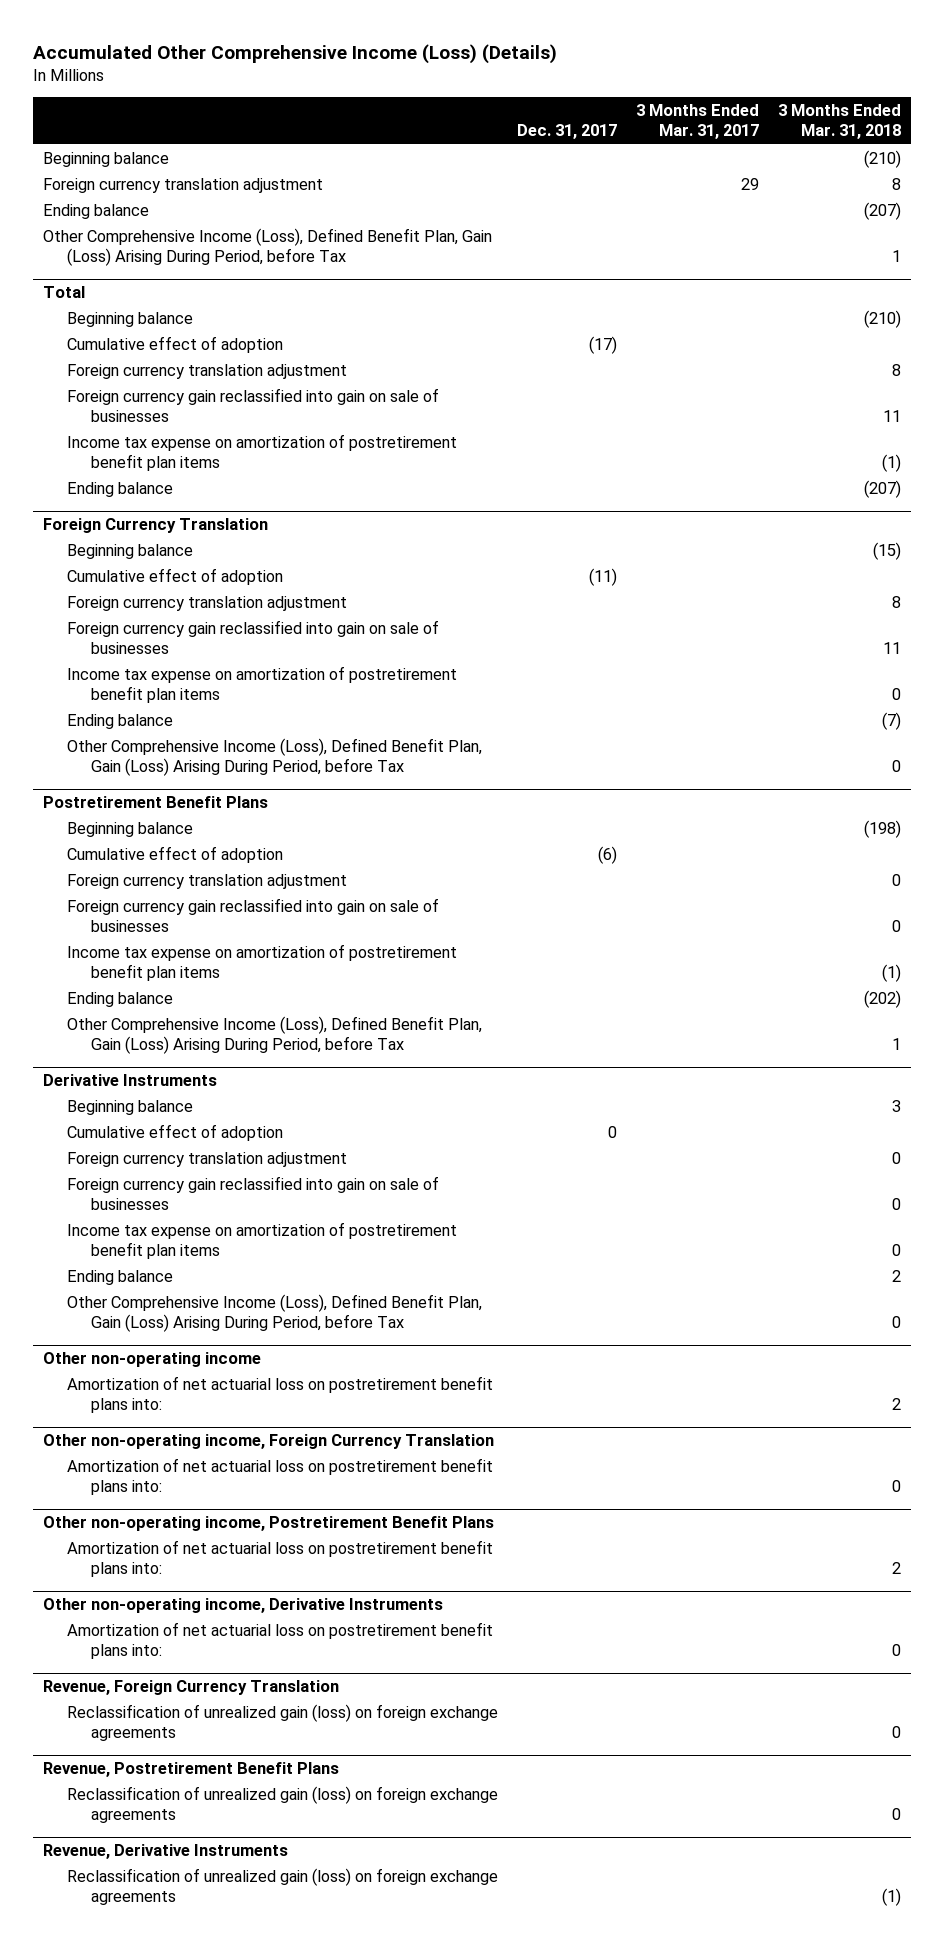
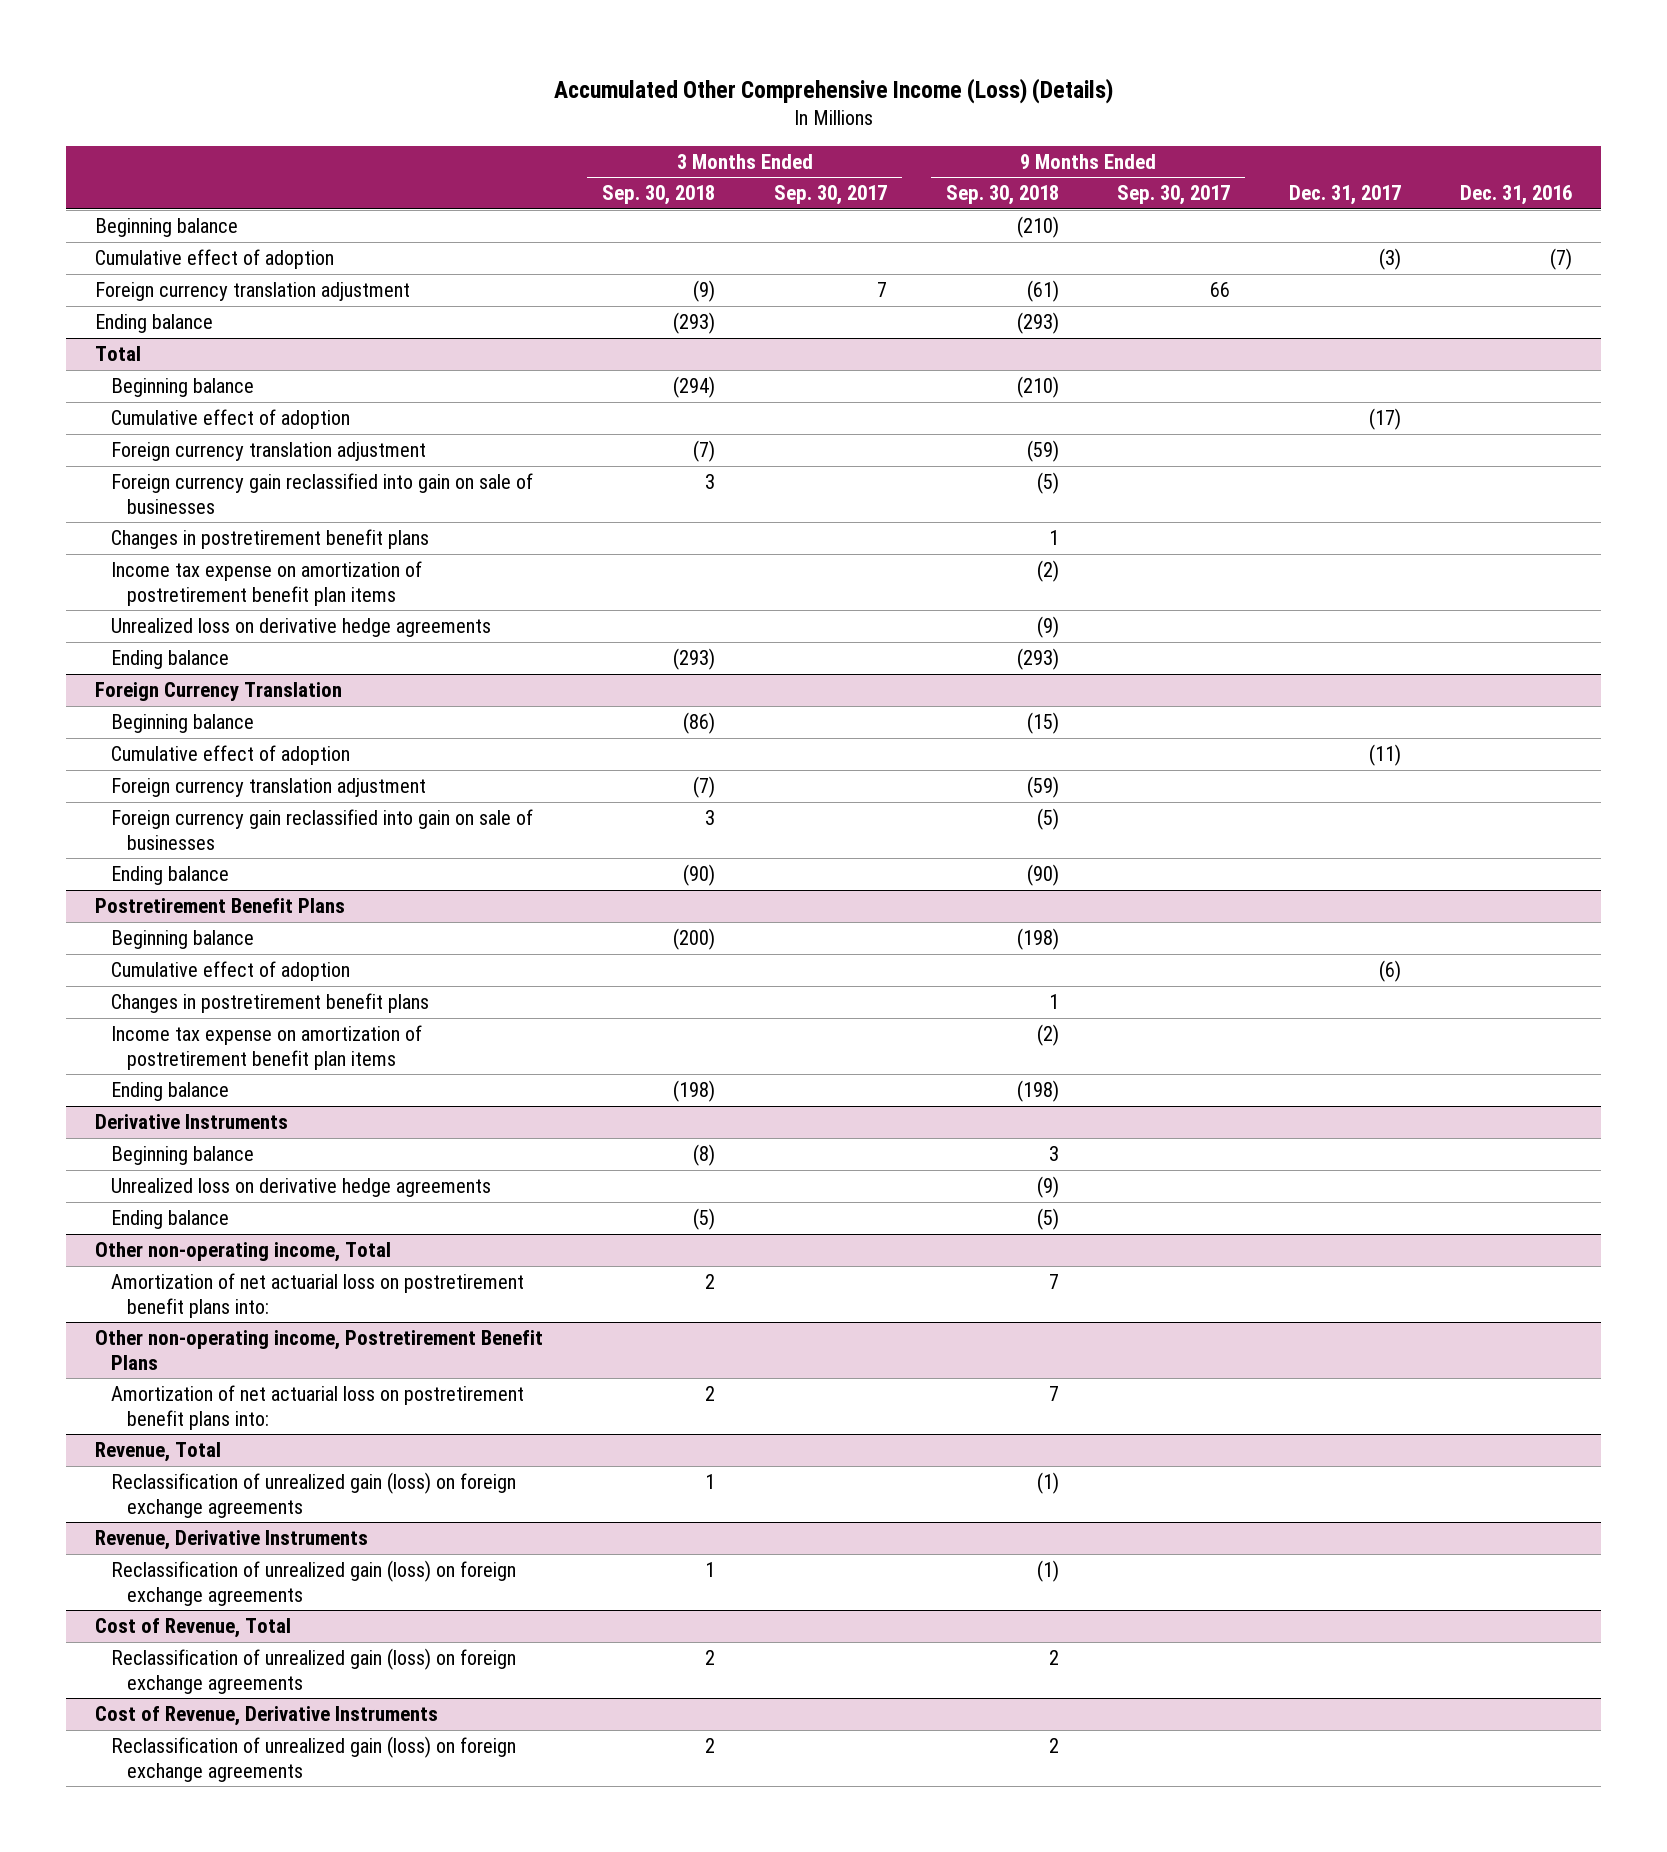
- | Dec. 31, 2017 | 3 Months Ended Mar. 31, 2017 | 3 Months Ended Mar. 31, 2018
+ | 3 Months Ended Sep. 30, 2018 | 3 Months Ended Sep. 30, 2017 | 9 Months Ended Sep. 30, 2018 | 9 Months Ended Sep. 30, 2017 | Dec. 31, 2017 | Dec. 31, 2016
+ Cumulative effect of adoption | | | | | (3) | (7)
- Other Comprehensive Income (Loss), Defined Benefit Plan, Gain (Loss) Arising During Period, before Tax | | | 1
@ Total
+ Changes in postretirement benefit plans | | | 1 | | |
+ Unrealized loss on derivative hedge agreements | | | (9) | | |
@ Foreign Currency Translation
- Income tax expense on amortization of postretirement benefit plan items | | | 0
- Other Comprehensive Income (Loss), Defined Benefit Plan, Gain (Loss) Arising During Period, before Tax | | | 0
@ Postretirement Benefit Plans
- Foreign currency translation adjustment | | | 0
- Foreign currency gain reclassified into gain on sale of businesses | | | 0
+ Changes in postretirement benefit plans | | | 1 | | |
- Other Comprehensive Income (Loss), Defined Benefit Plan, Gain (Loss) Arising During Period, before Tax | | | 1
@ Derivative Instruments
- Cumulative effect of adoption | 0 | |
- Foreign currency translation adjustment | | | 0
- Foreign currency gain reclassified into gain on sale of businesses | | | 0
- Income tax expense on amortization of postretirement benefit plan items | | | 0
+ Unrealized loss on derivative hedge agreements | | | (9) | | |
- Other Comprehensive Income (Loss), Defined Benefit Plan, Gain (Loss) Arising During Period, before Tax | | | 0
- Other non-operating income
+ Other non-operating income, Total
- Other non-operating income, Foreign Currency Translation
- Amortization of net actuarial loss on postretirement benefit plans into: | | | 0
- Other non-operating income, Derivative Instruments
- Amortization of net actuarial loss on postretirement benefit plans into: | | | 0
- Revenue, Foreign Currency Translation
- Reclassification of unrealized gain (loss) on foreign exchange agreements | | | 0
- Revenue, Postretirement Benefit Plans
- Reclassification of unrealized gain (loss) on foreign exchange agreements | | | 0
+ Revenue, Total
+ Reclassification of unrealized gain (loss) on foreign exchange agreements | 1 | | (1) | | |
+ Cost of Revenue, Total
+ Reclassification of unrealized gain (loss) on foreign exchange agreements | 2 | | 2 | | |
+ Cost of Revenue, Derivative Instruments
+ Reclassification of unrealized gain (loss) on foreign exchange agreements | 2 | | 2 | | |

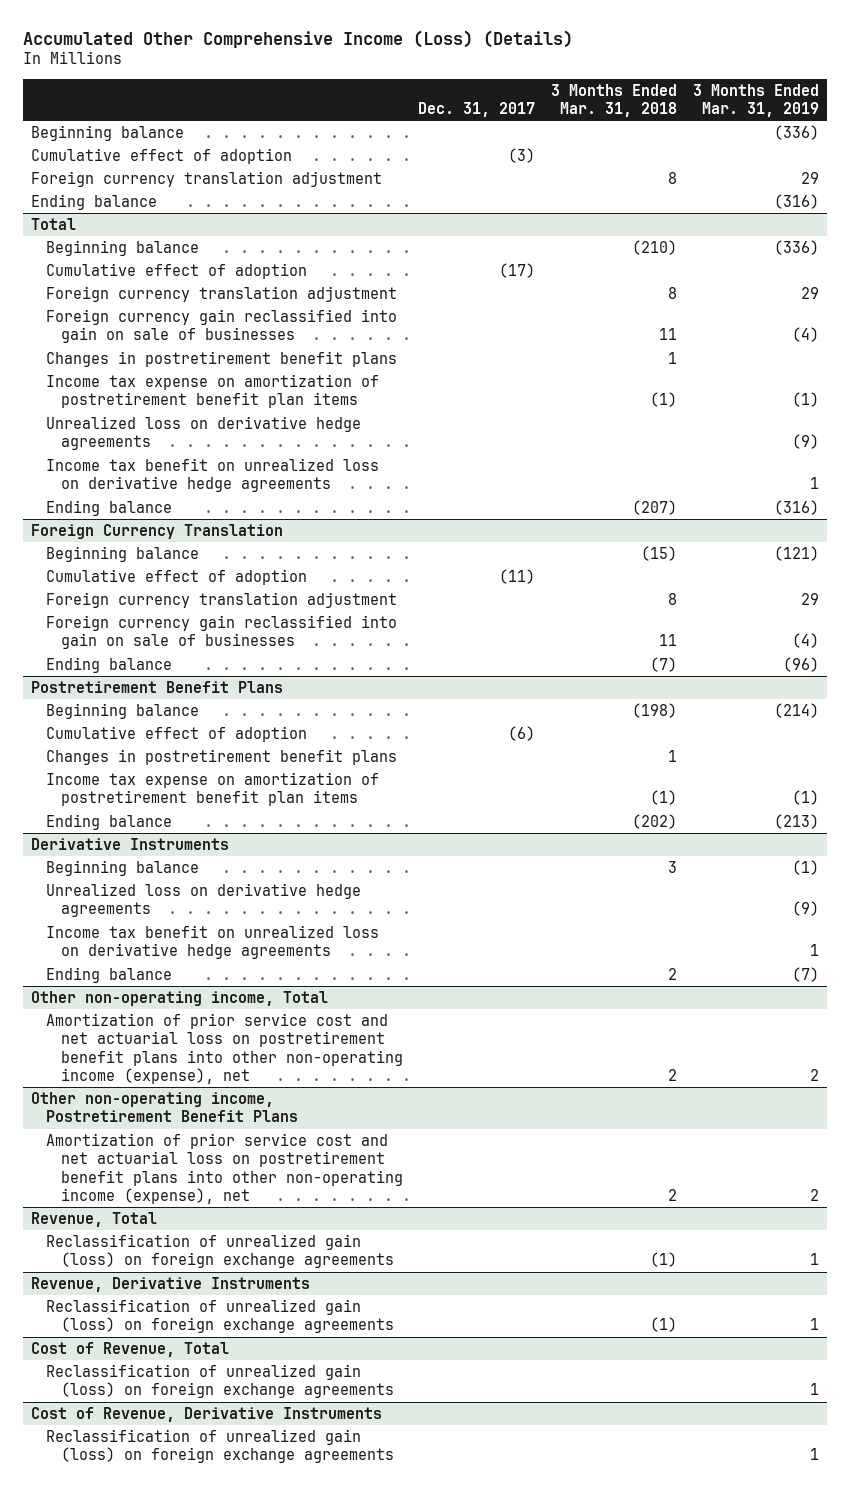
- | 3 Months Ended Sep. 30, 2018 | 3 Months Ended Sep. 30, 2017 | 9 Months Ended Sep. 30, 2018 | 9 Months Ended Sep. 30, 2017 | Dec. 31, 2017 | Dec. 31, 2016
+ | Dec. 31, 2017 | 3 Months Ended Mar. 31, 2018 | 3 Months Ended Mar. 31, 2019
@ Total
+ Income tax benefit on unrealized loss on derivative hedge agreements | | | 1
@ Derivative Instruments
+ Income tax benefit on unrealized loss on derivative hedge agreements | | | 1
@ Other non-operating income, Total
- Amortization of net actuarial loss on postretirement benefit plans into: | 2 | | 7 | | |
+ Amortization of prior service cost and net actuarial loss on postretirement benefit plans into other non-operating income (expense), net | | 2 | 2
@ Other non-operating income, Postretirement Benefit Plans
- Amortization of net actuarial loss on postretirement benefit plans into: | 2 | | 7 | | |
+ Amortization of prior service cost and net actuarial loss on postretirement benefit plans into other non-operating income (expense), net | | 2 | 2

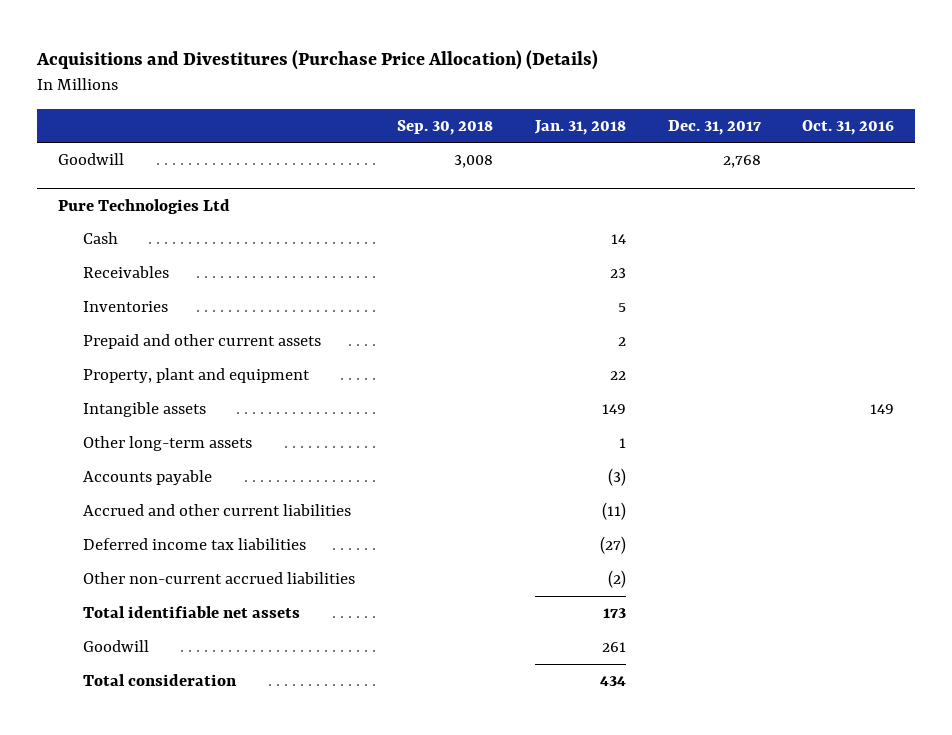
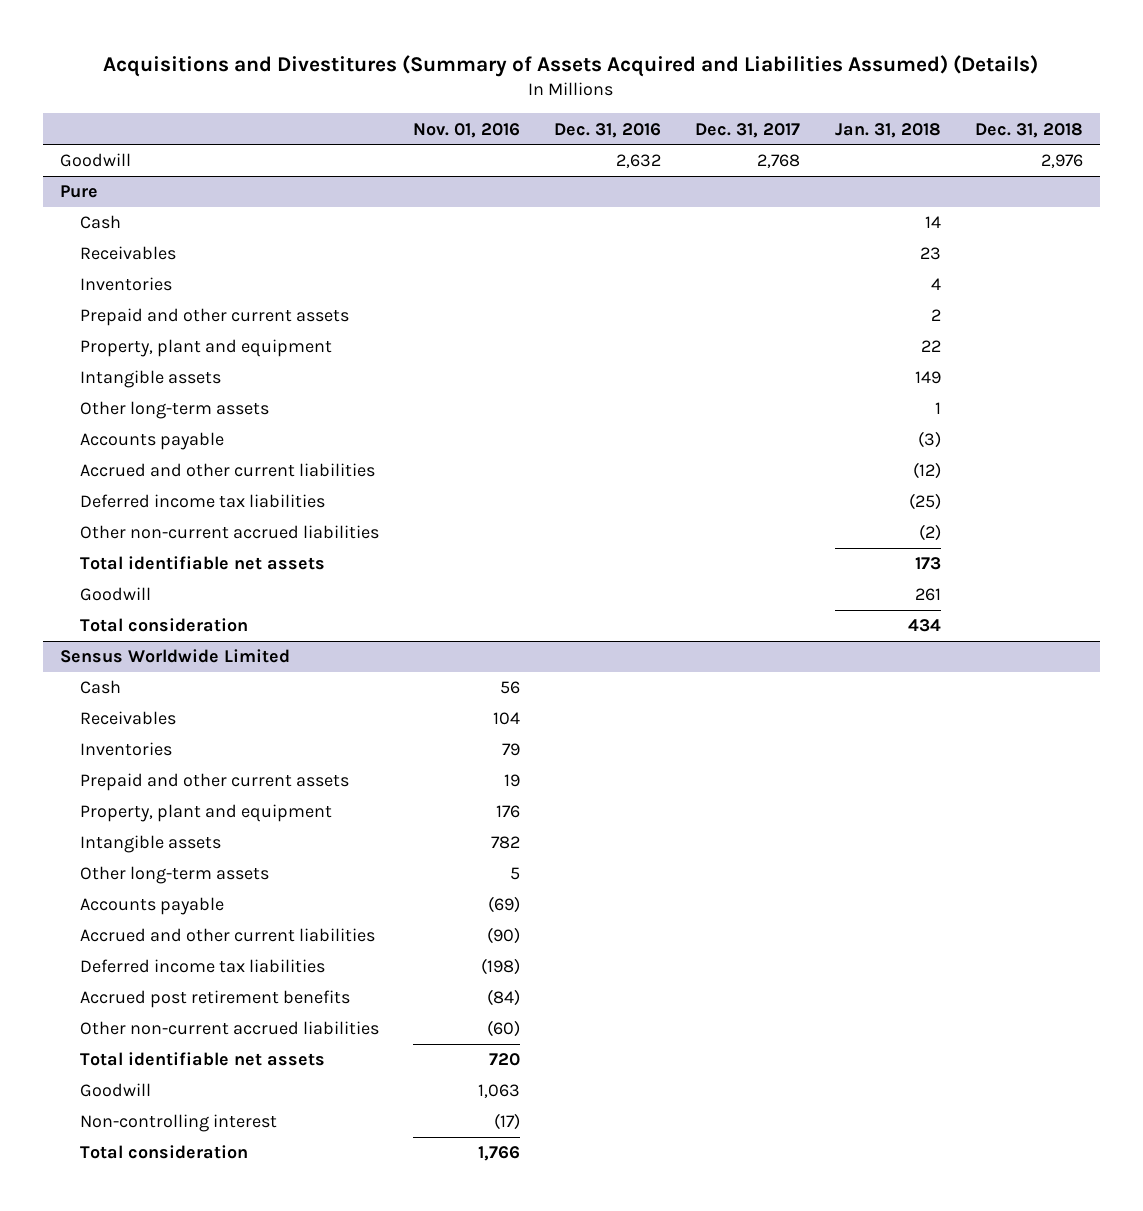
- Acquisitions and Divestitures (Purchase Price Allocation) (Details)
+ Acquisitions and Divestitures (Summary of Assets Acquired and Liabilities Assumed) (Details)
- | Sep. 30, 2018 | Jan. 31, 2018 | Dec. 31, 2017 | Oct. 31, 2016
+ | Nov. 01, 2016 | Dec. 31, 2016 | Dec. 31, 2017 | Jan. 31, 2018 | Dec. 31, 2018
- Pure Technologies Ltd
+ Pure
- Inventories | | 5 | |
+ Inventories | | | | 4 |
- Accrued and other current liabilities | | (11) | |
- Deferred income tax liabilities | | (27) | |
+ Accrued and other current liabilities | | | | (12) |
+ Deferred income tax liabilities | | | | (25) |
+ Sensus Worldwide Limited
+ Cash | 56 | | | |
+ Receivables | 104 | | | |
+ Inventories | 79 | | | |
+ Prepaid and other current assets | 19 | | | |
+ Property, plant and equipment | 176 | | | |
+ Intangible assets | 782 | | | |
+ Other long-term assets | 5 | | | |
+ Accounts payable | (69) | | | |
+ Accrued and other current liabilities | (90) | | | |
+ Deferred income tax liabilities | (198) | | | |
+ Accrued post retirement benefits | (84) | | | |
+ Other non-current accrued liabilities | (60) | | | |
+ Total identifiable net assets | 720 | | | |
+ Goodwill | 1,063 | | | |
+ Non-controlling interest | (17) | | | |
+ Total consideration | 1,766 | | | |

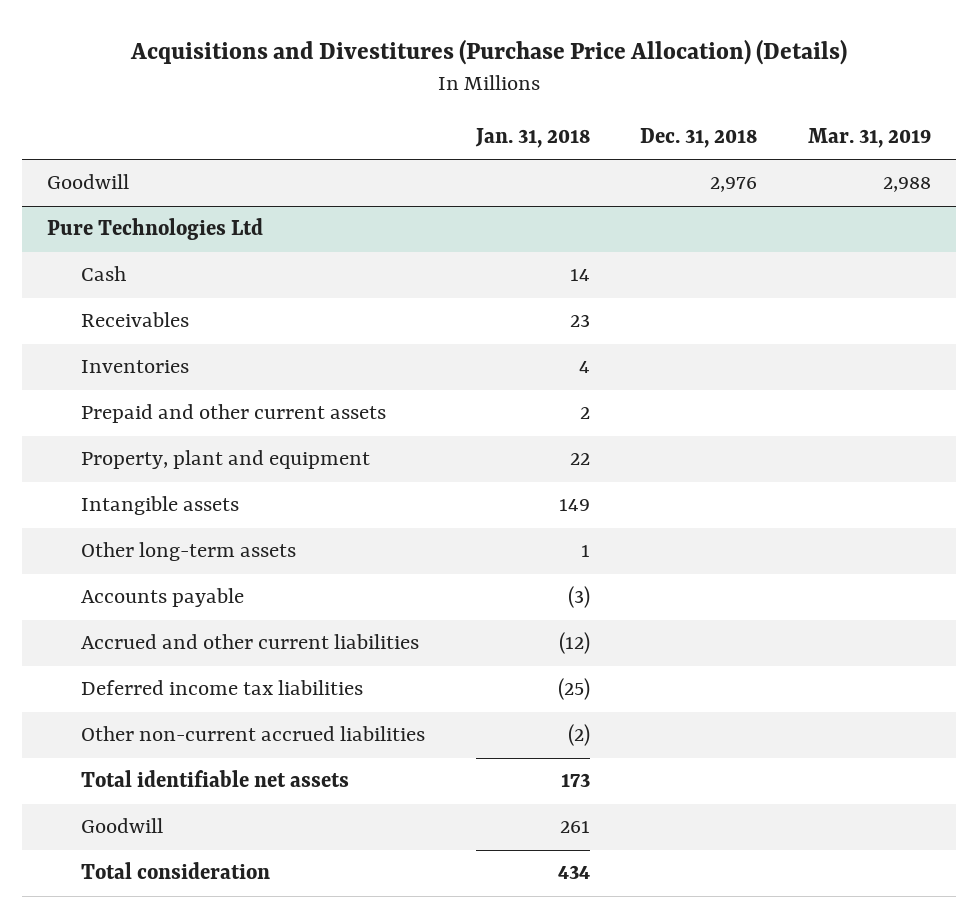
- Acquisitions and Divestitures (Summary of Assets Acquired and Liabilities Assumed) (Details)
+ Acquisitions and Divestitures (Purchase Price Allocation) (Details)
- | Nov. 01, 2016 | Dec. 31, 2016 | Dec. 31, 2017 | Jan. 31, 2018 | Dec. 31, 2018
+ | Jan. 31, 2018 | Dec. 31, 2018 | Mar. 31, 2019
- Pure
+ Pure Technologies Ltd
- Sensus Worldwide Limited
- Cash | 56 | | | |
- Receivables | 104 | | | |
- Inventories | 79 | | | |
- Prepaid and other current assets | 19 | | | |
- Property, plant and equipment | 176 | | | |
- Intangible assets | 782 | | | |
- Other long-term assets | 5 | | | |
- Accounts payable | (69) | | | |
- Accrued and other current liabilities | (90) | | | |
- Deferred income tax liabilities | (198) | | | |
- Accrued post retirement benefits | (84) | | | |
- Other non-current accrued liabilities | (60) | | | |
- Total identifiable net assets | 720 | | | |
- Goodwill | 1,063 | | | |
- Non-controlling interest | (17) | | | |
- Total consideration | 1,766 | | | |

